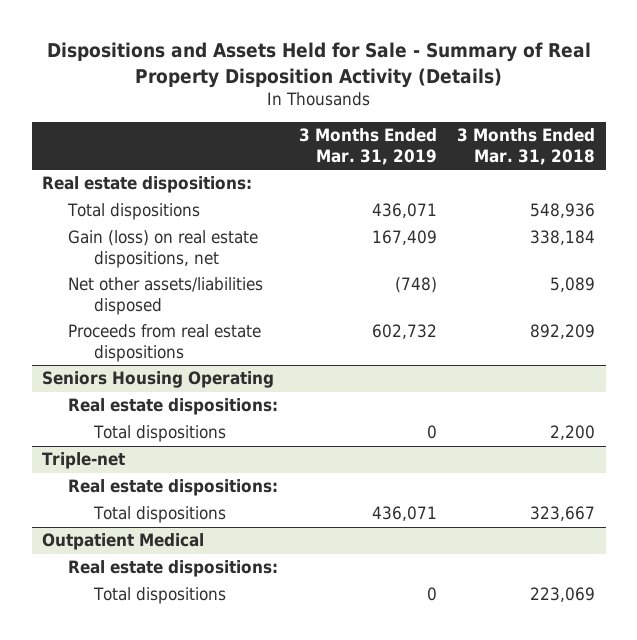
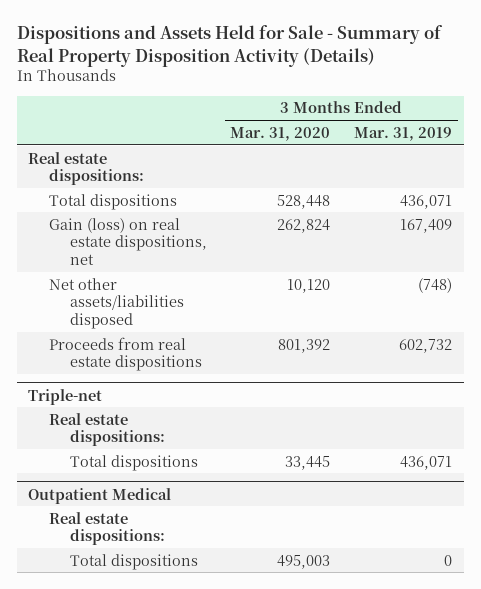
- | 3 Months Ended Mar. 31, 2019 | 3 Months Ended Mar. 31, 2018
+ | 3 Months Ended Mar. 31, 2020 | 3 Months Ended Mar. 31, 2019
- Seniors Housing Operating
- Real estate dispositions:
- Total dispositions | 0 | 2,200

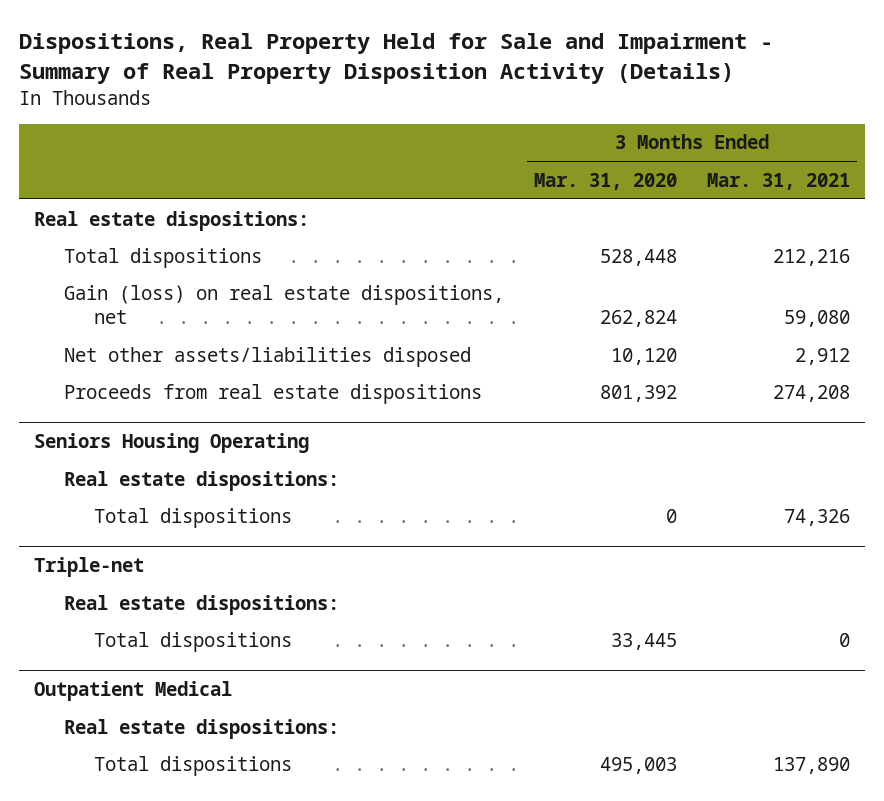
- Dispositions and Assets Held for Sale - Summary of Real Property Disposition Activity (Details)
+ Dispositions, Real Property Held for Sale and Impairment - Summary of Real Property Disposition Activity (Details)
- | 3 Months Ended Mar. 31, 2020 | 3 Months Ended Mar. 31, 2019
+ | 3 Months Ended Mar. 31, 2020 | 3 Months Ended Mar. 31, 2021
+ Seniors Housing Operating
+ Real estate dispositions:
+ Total dispositions | 0 | 74,326

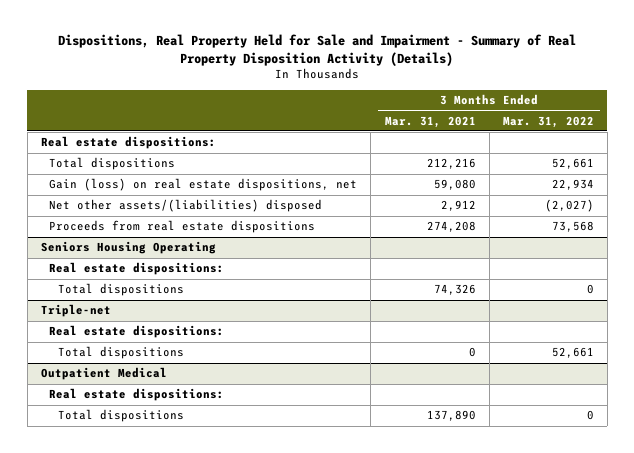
- | 3 Months Ended Mar. 31, 2020 | 3 Months Ended Mar. 31, 2021
+ | 3 Months Ended Mar. 31, 2021 | 3 Months Ended Mar. 31, 2022
- Net other assets/liabilities disposed | 10,120 | 2,912
+ Net other assets/(liabilities) disposed | 2,912 | (2,027)

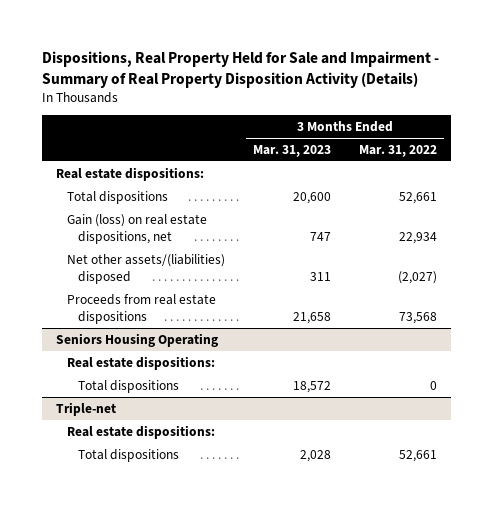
- | 3 Months Ended Mar. 31, 2021 | 3 Months Ended Mar. 31, 2022
+ | 3 Months Ended Mar. 31, 2023 | 3 Months Ended Mar. 31, 2022
- Outpatient Medical
- Real estate dispositions:
- Total dispositions | 137,890 | 0

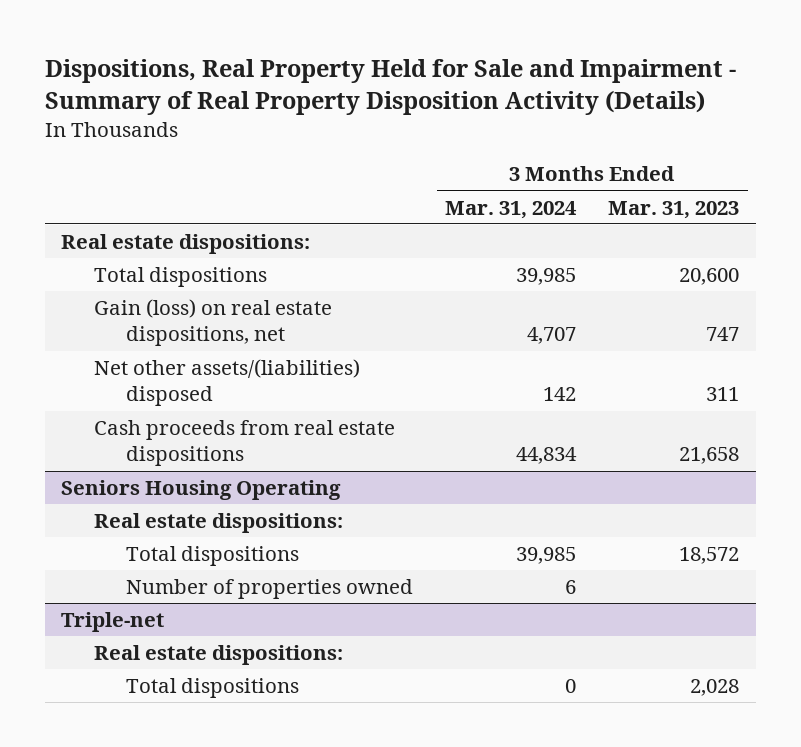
- | 3 Months Ended Mar. 31, 2023 | 3 Months Ended Mar. 31, 2022
+ | 3 Months Ended Mar. 31, 2024 | 3 Months Ended Mar. 31, 2023
- Proceeds from real estate dispositions | 21,658 | 73,568
+ Cash proceeds from real estate dispositions | 44,834 | 21,658
@ Seniors Housing Operating
+ Number of properties owned | 6 |

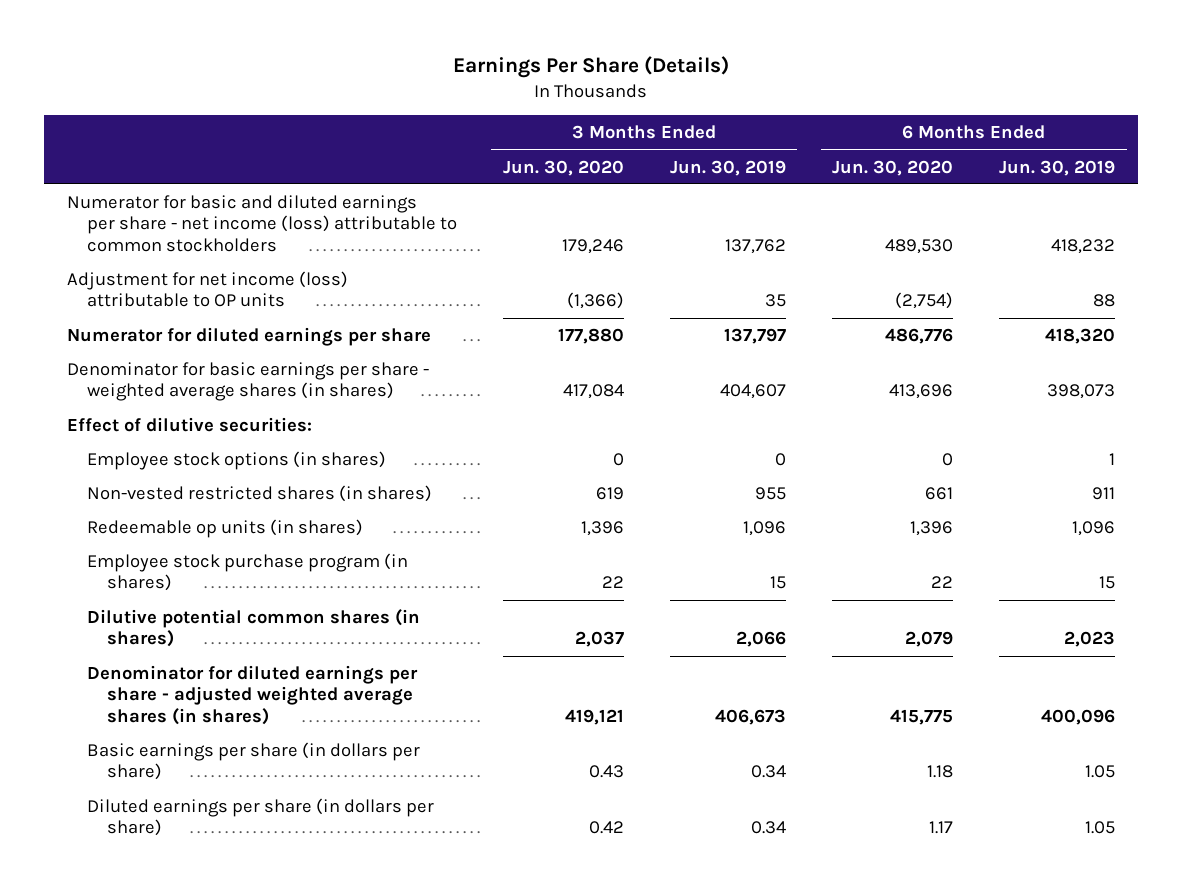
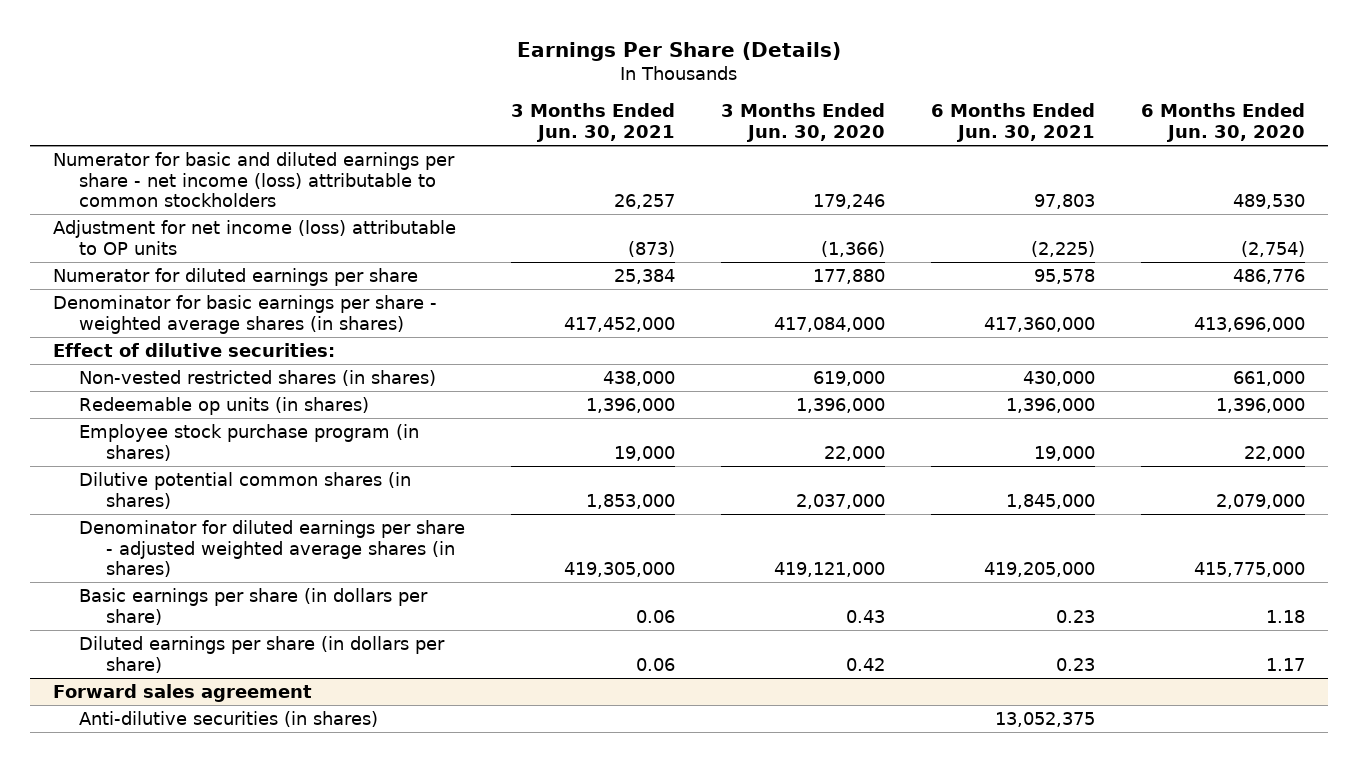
- | 3 Months Ended Jun. 30, 2020 | 3 Months Ended Jun. 30, 2019 | 6 Months Ended Jun. 30, 2020 | 6 Months Ended Jun. 30, 2019
+ | 3 Months Ended Jun. 30, 2021 | 3 Months Ended Jun. 30, 2020 | 6 Months Ended Jun. 30, 2021 | 6 Months Ended Jun. 30, 2020
- Denominator for basic earnings per share - weighted average shares (in shares) | 417,084 | 404,607 | 413,696 | 398,073
+ Denominator for basic earnings per share - weighted average shares (in shares) | 417,452,000 | 417,084,000 | 417,360,000 | 413,696,000
- Employee stock options (in shares) | 0 | 0 | 0 | 1
- Non-vested restricted shares (in shares) | 619 | 955 | 661 | 911
- Redeemable op units (in shares) | 1,396 | 1,096 | 1,396 | 1,096
- Employee stock purchase program (in shares) | 22 | 15 | 22 | 15
- Dilutive potential common shares (in shares) | 2,037 | 2,066 | 2,079 | 2,023
- Denominator for diluted earnings per share - adjusted weighted average shares (in shares) | 419,121 | 406,673 | 415,775 | 400,096
+ Non-vested restricted shares (in shares) | 438,000 | 619,000 | 430,000 | 661,000
+ Redeemable op units (in shares) | 1,396,000 | 1,396,000 | 1,396,000 | 1,396,000
+ Employee stock purchase program (in shares) | 19,000 | 22,000 | 19,000 | 22,000
+ Dilutive potential common shares (in shares) | 1,853,000 | 2,037,000 | 1,845,000 | 2,079,000
+ Denominator for diluted earnings per share - adjusted weighted average shares (in shares) | 419,305,000 | 419,121,000 | 419,205,000 | 415,775,000
+ Forward sales agreement
+ Anti-dilutive securities (in shares) | | | 13,052,375 |

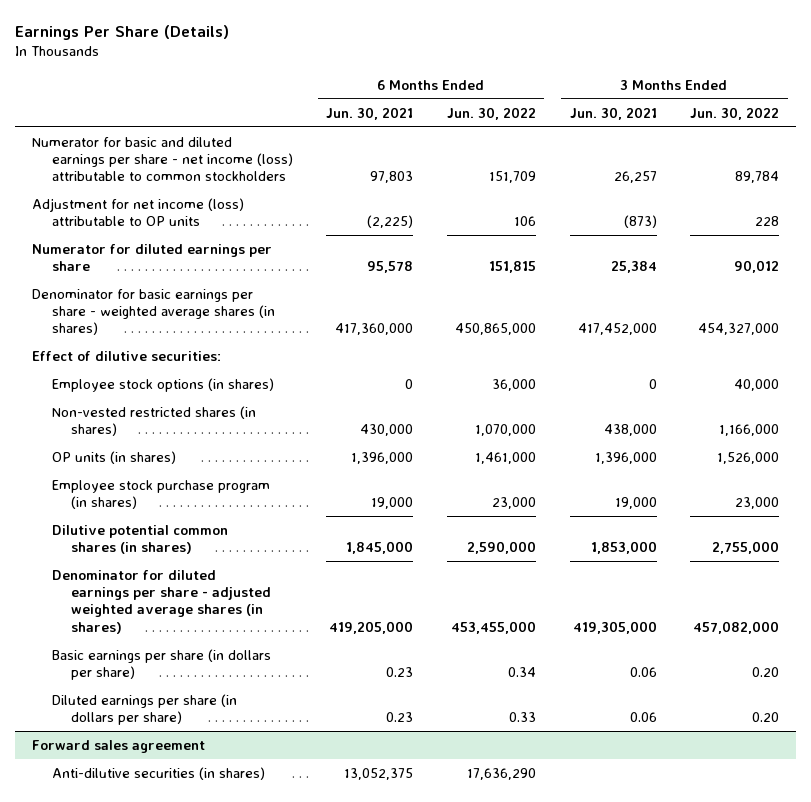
- | 3 Months Ended Jun. 30, 2021 | 3 Months Ended Jun. 30, 2020 | 6 Months Ended Jun. 30, 2021 | 6 Months Ended Jun. 30, 2020
+ | 6 Months Ended Jun. 30, 2021 | 6 Months Ended Jun. 30, 2022 | 3 Months Ended Jun. 30, 2021 | 3 Months Ended Jun. 30, 2022
+ Employee stock options (in shares) | 0 | 36,000 | 0 | 40,000
- Redeemable op units (in shares) | 1,396,000 | 1,396,000 | 1,396,000 | 1,396,000
+ OP units (in shares) | 1,396,000 | 1,461,000 | 1,396,000 | 1,526,000

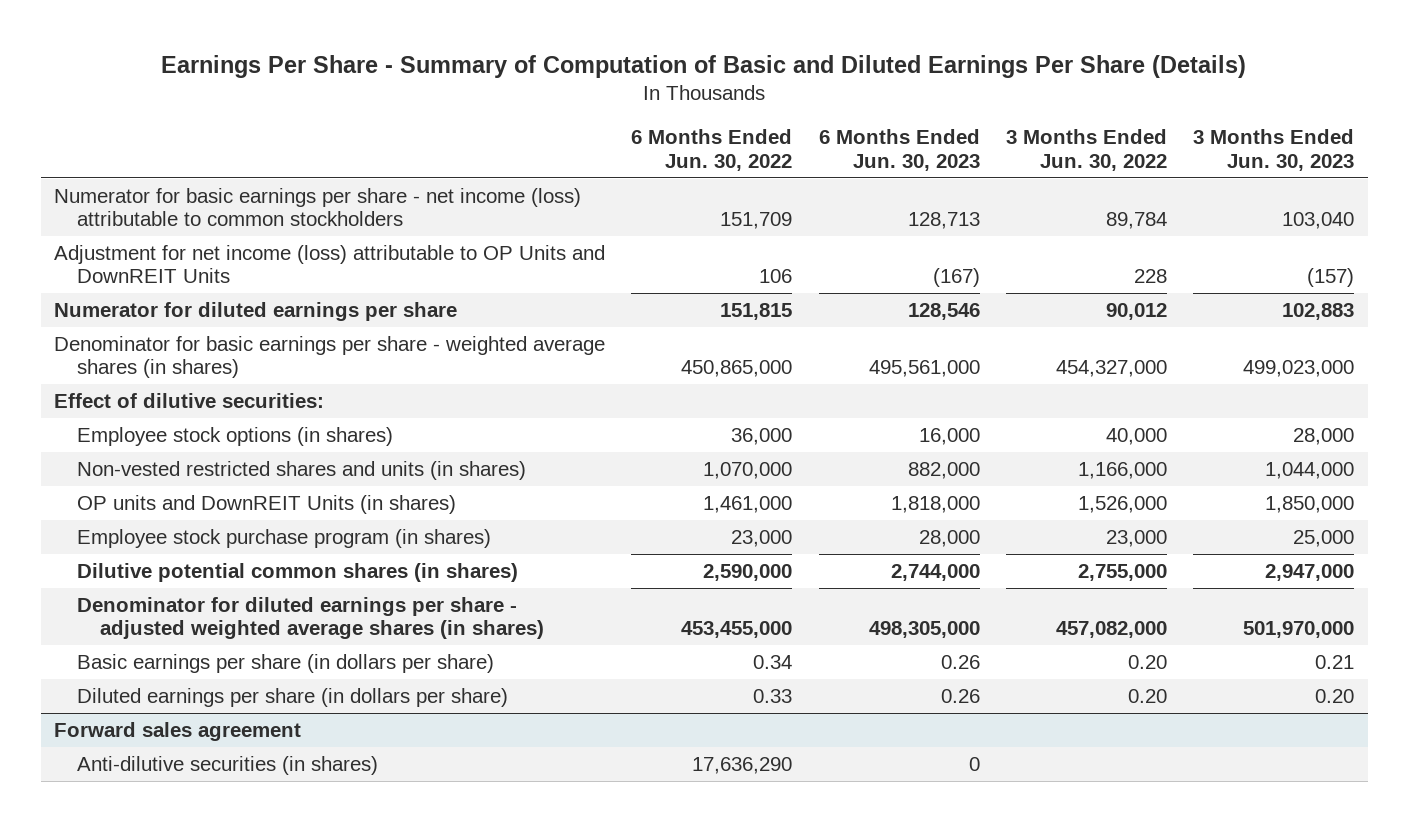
- Earnings Per Share (Details)
+ Earnings Per Share - Summary of Computation of Basic and Diluted Earnings Per Share (Details)
- | 6 Months Ended Jun. 30, 2021 | 6 Months Ended Jun. 30, 2022 | 3 Months Ended Jun. 30, 2021 | 3 Months Ended Jun. 30, 2022
+ | 6 Months Ended Jun. 30, 2022 | 6 Months Ended Jun. 30, 2023 | 3 Months Ended Jun. 30, 2022 | 3 Months Ended Jun. 30, 2023
- Numerator for basic and diluted earnings per share - net income (loss) attributable to common stockholders | 97,803 | 151,709 | 26,257 | 89,784
- Adjustment for net income (loss) attributable to OP units | (2,225) | 106 | (873) | 228
+ Numerator for basic earnings per share - net income (loss) attributable to common stockholders | 151,709 | 128,713 | 89,784 | 103,040
+ Adjustment for net income (loss) attributable to OP Units and DownREIT Units | 106 | (167) | 228 | (157)
- Non-vested restricted shares (in shares) | 430,000 | 1,070,000 | 438,000 | 1,166,000
- OP units (in shares) | 1,396,000 | 1,461,000 | 1,396,000 | 1,526,000
+ Non-vested restricted shares and units (in shares) | 1,070,000 | 882,000 | 1,166,000 | 1,044,000
+ OP units and DownREIT Units (in shares) | 1,461,000 | 1,818,000 | 1,526,000 | 1,850,000

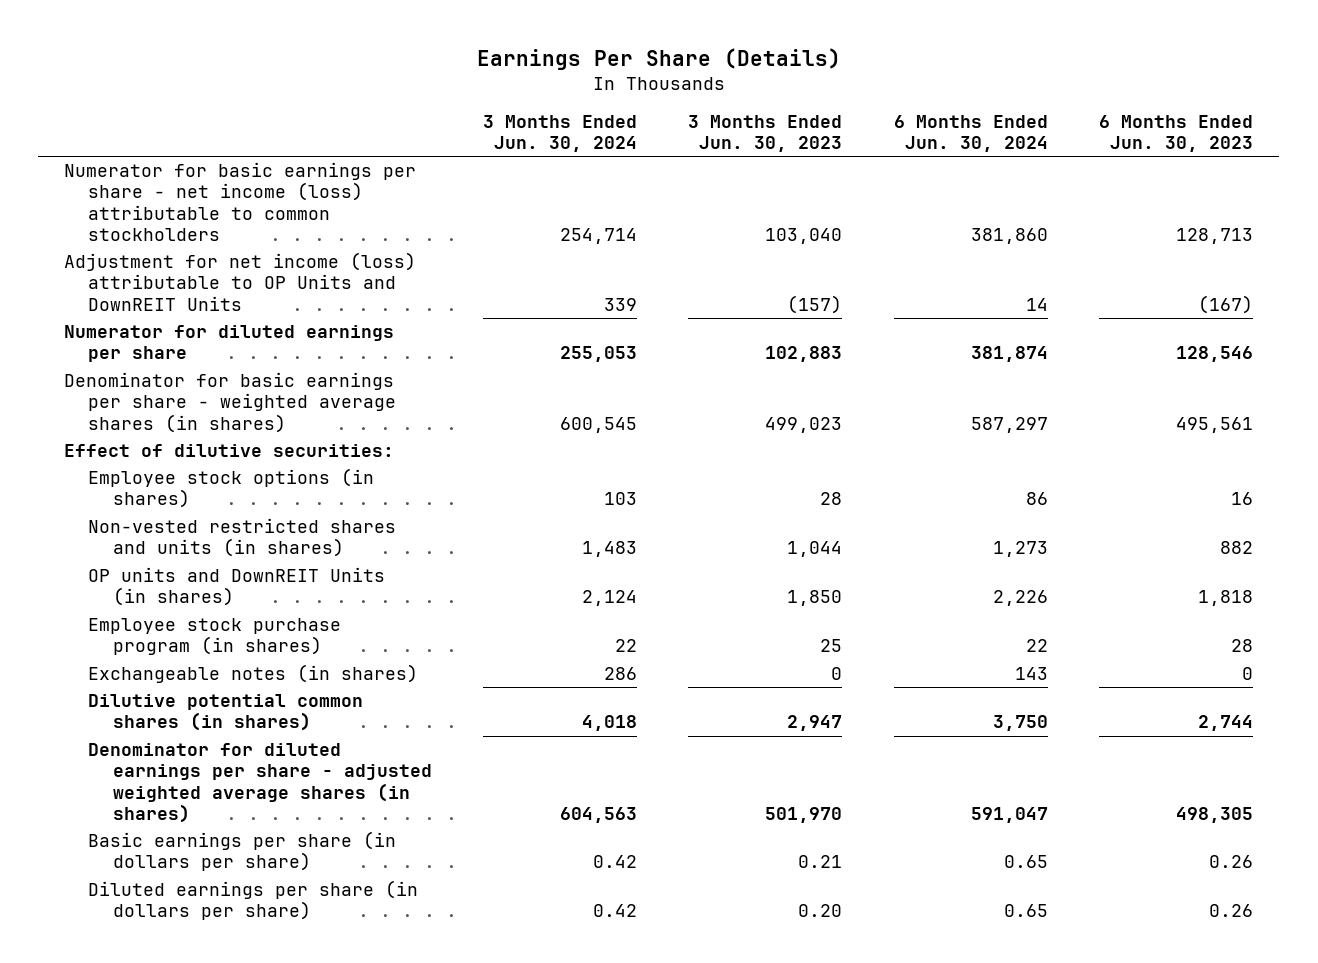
- Earnings Per Share - Summary of Computation of Basic and Diluted Earnings Per Share (Details)
+ Earnings Per Share (Details)
- | 6 Months Ended Jun. 30, 2022 | 6 Months Ended Jun. 30, 2023 | 3 Months Ended Jun. 30, 2022 | 3 Months Ended Jun. 30, 2023
+ | 3 Months Ended Jun. 30, 2024 | 3 Months Ended Jun. 30, 2023 | 6 Months Ended Jun. 30, 2024 | 6 Months Ended Jun. 30, 2023
- Denominator for basic earnings per share - weighted average shares (in shares) | 450,865,000 | 495,561,000 | 454,327,000 | 499,023,000
+ Denominator for basic earnings per share - weighted average shares (in shares) | 600,545 | 499,023 | 587,297 | 495,561
- Employee stock options (in shares) | 36,000 | 16,000 | 40,000 | 28,000
- Non-vested restricted shares and units (in shares) | 1,070,000 | 882,000 | 1,166,000 | 1,044,000
- OP units and DownREIT Units (in shares) | 1,461,000 | 1,818,000 | 1,526,000 | 1,850,000
- Employee stock purchase program (in shares) | 23,000 | 28,000 | 23,000 | 25,000
- Dilutive potential common shares (in shares) | 2,590,000 | 2,744,000 | 2,755,000 | 2,947,000
- Denominator for diluted earnings per share - adjusted weighted average shares (in shares) | 453,455,000 | 498,305,000 | 457,082,000 | 501,970,000
+ Employee stock options (in shares) | 103 | 28 | 86 | 16
+ Non-vested restricted shares and units (in shares) | 1,483 | 1,044 | 1,273 | 882
+ OP units and DownREIT Units (in shares) | 2,124 | 1,850 | 2,226 | 1,818
+ Employee stock purchase program (in shares) | 22 | 25 | 22 | 28
+ Exchangeable notes (in shares) | 286 | 0 | 143 | 0
+ Dilutive potential common shares (in shares) | 4,018 | 2,947 | 3,750 | 2,744
+ Denominator for diluted earnings per share - adjusted weighted average shares (in shares) | 604,563 | 501,970 | 591,047 | 498,305
- Forward sales agreement
- Anti-dilutive securities (in shares) | 17,636,290 | 0 | |

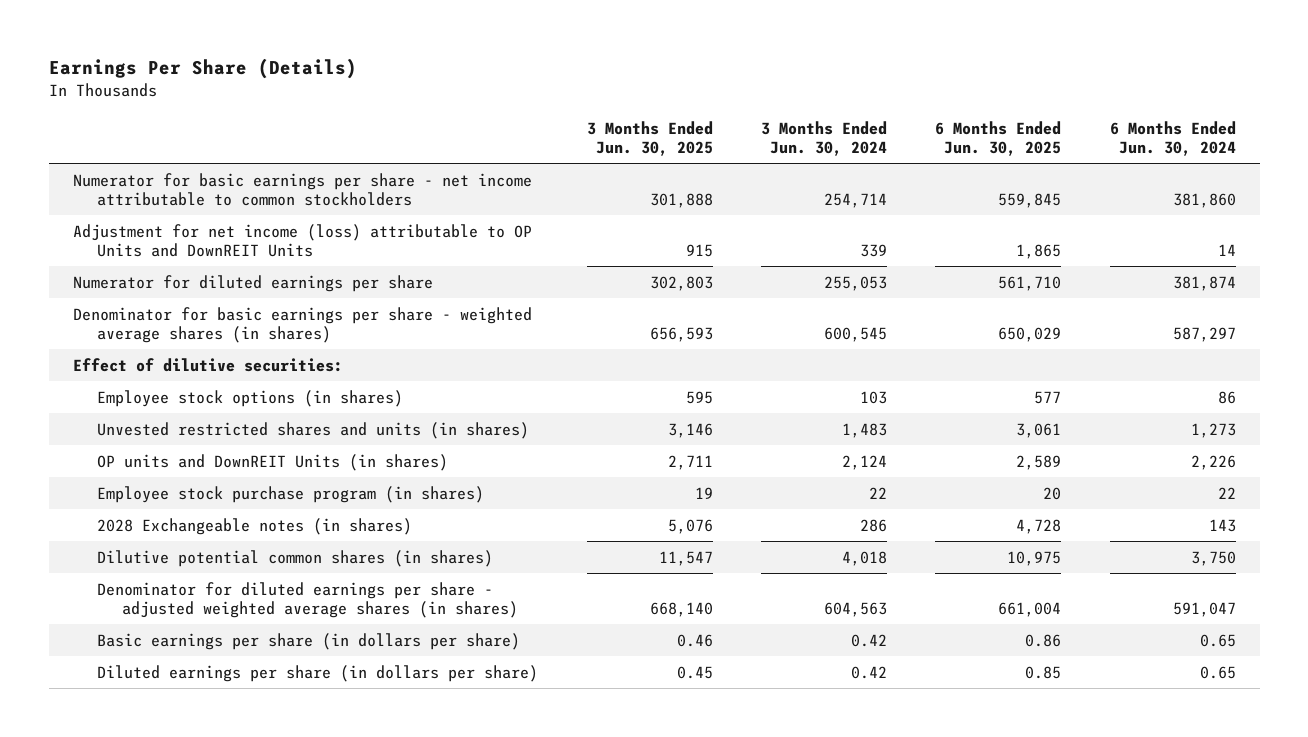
- | 3 Months Ended Jun. 30, 2024 | 3 Months Ended Jun. 30, 2023 | 6 Months Ended Jun. 30, 2024 | 6 Months Ended Jun. 30, 2023
+ | 3 Months Ended Jun. 30, 2025 | 3 Months Ended Jun. 30, 2024 | 6 Months Ended Jun. 30, 2025 | 6 Months Ended Jun. 30, 2024
- Numerator for basic earnings per share - net income (loss) attributable to common stockholders | 254,714 | 103,040 | 381,860 | 128,713
+ Numerator for basic earnings per share - net income attributable to common stockholders | 301,888 | 254,714 | 559,845 | 381,860
- Non-vested restricted shares and units (in shares) | 1,483 | 1,044 | 1,273 | 882
+ Unvested restricted shares and units (in shares) | 3,146 | 1,483 | 3,061 | 1,273
- Exchangeable notes (in shares) | 286 | 0 | 143 | 0
+ 2028 Exchangeable notes (in shares) | 5,076 | 286 | 4,728 | 143

